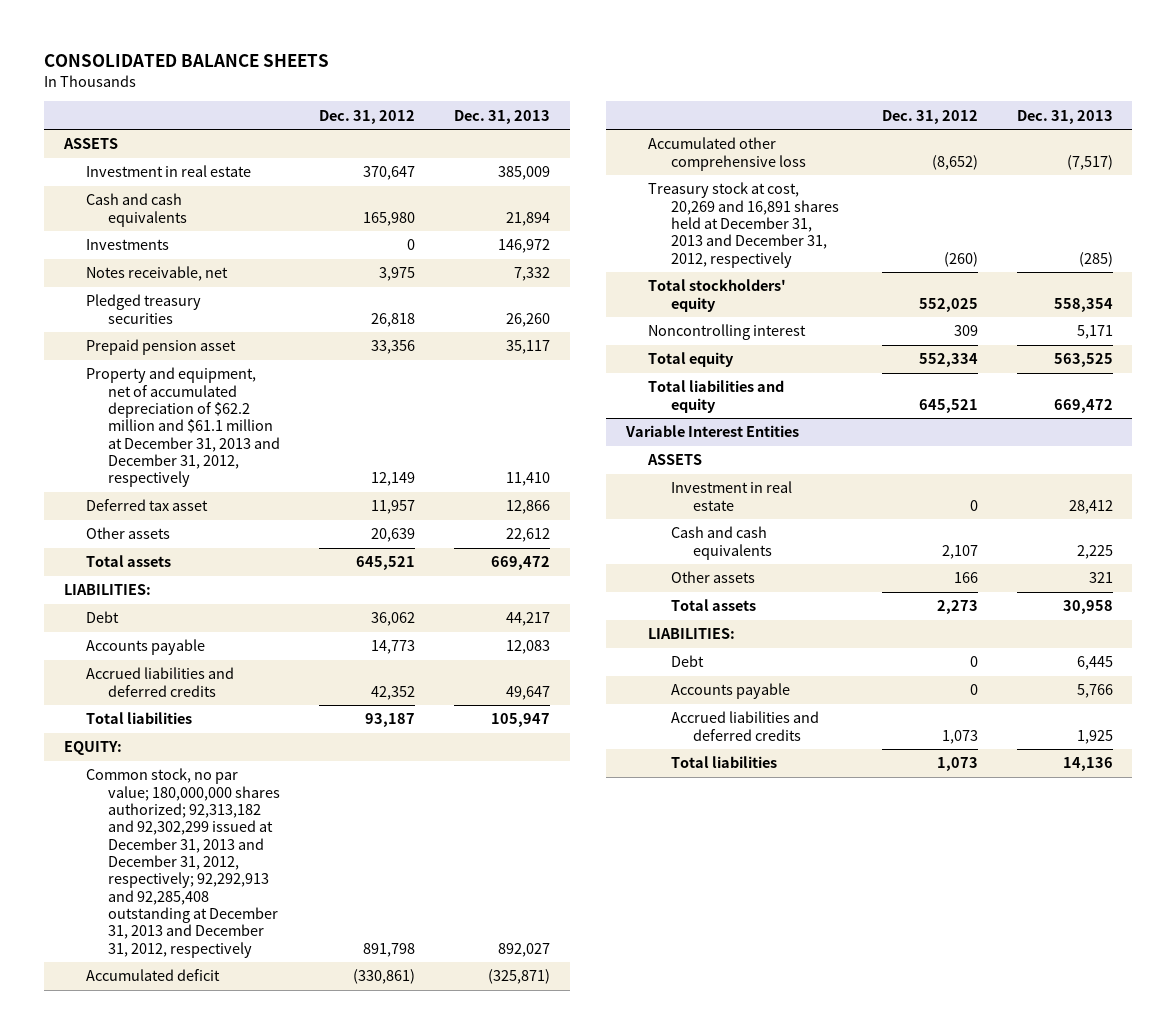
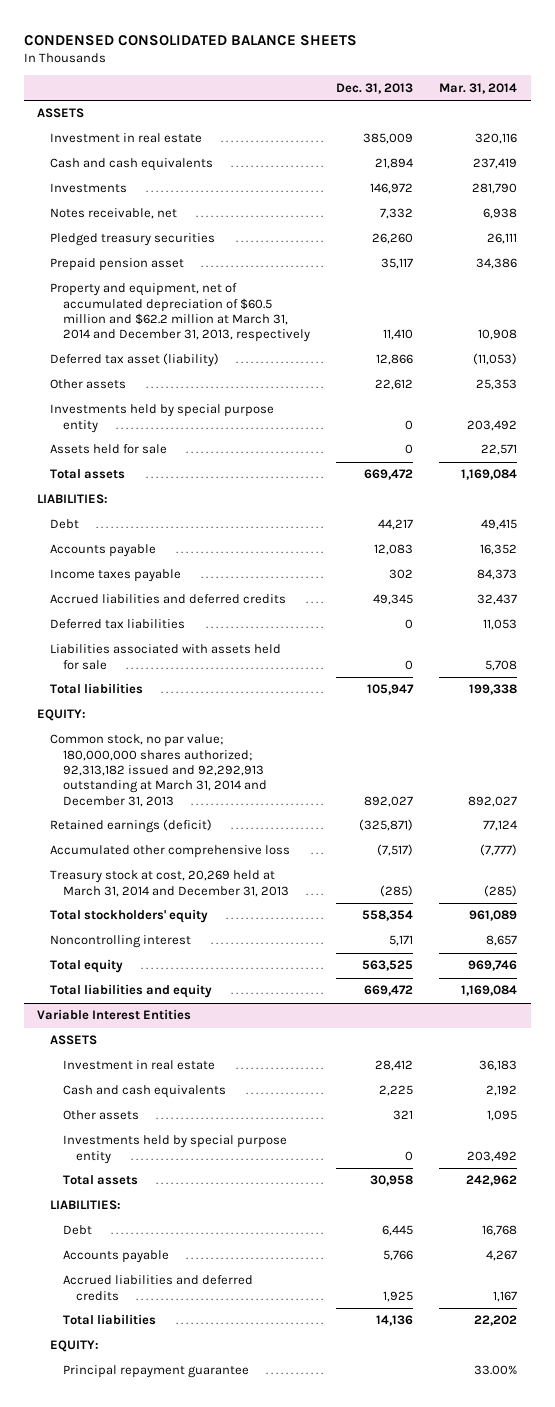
- CONSOLIDATED BALANCE SHEETS
+ CONDENSED CONSOLIDATED BALANCE SHEETS
- | Dec. 31, 2012 | Dec. 31, 2013
+ | Dec. 31, 2013 | Mar. 31, 2014
- Property and equipment, net of accumulated depreciation of $62.2 million and $61.1 million at December 31, 2013 and December 31, 2012, respectively | 12,149 | 11,410
- Deferred tax asset | 11,957 | 12,866
+ Property and equipment, net of accumulated depreciation of $60.5 million and $62.2 million at March 31, 2014 and December 31, 2013, respectively | 11,410 | 10,908
+ Deferred tax asset (liability) | 12,866 | (11,053)
+ Investments held by special purpose entity | 0 | 203,492
+ Assets held for sale | 0 | 22,571
- Accrued liabilities and deferred credits | 42,352 | 49,647
+ Income taxes payable | 302 | 84,373
+ Accrued liabilities and deferred credits | 49,345 | 32,437
+ Deferred tax liabilities | 0 | 11,053
+ Liabilities associated with assets held for sale | 0 | 5,708
- Common stock, no par value; 180,000,000 shares authorized; 92,313,182 and 92,302,299 issued at December 31, 2013 and December 31, 2012, respectively; 92,292,913 and 92,285,408 outstanding at December 31, 2013 and December 31, 2012, respectively | 891,798 | 892,027
- Accumulated deficit | (330,861) | (325,871)
+ Common stock, no par value; 180,000,000 shares authorized; 92,313,182 issued and 92,292,913 outstanding at March 31, 2014 and December 31, 2013 | 892,027 | 892,027
+ Retained earnings (deficit) | (325,871) | 77,124
- Treasury stock at cost, 20,269 and 16,891 shares held at December 31, 2013 and December 31, 2012, respectively | (260) | (285)
+ Treasury stock at cost, 20,269 held at March 31, 2014 and December 31, 2013 | (285) | (285)
@ Variable Interest Entities
+ Investments held by special purpose entity | 0 | 203,492
+ EQUITY:
+ Principal repayment guarantee | | 33.00%

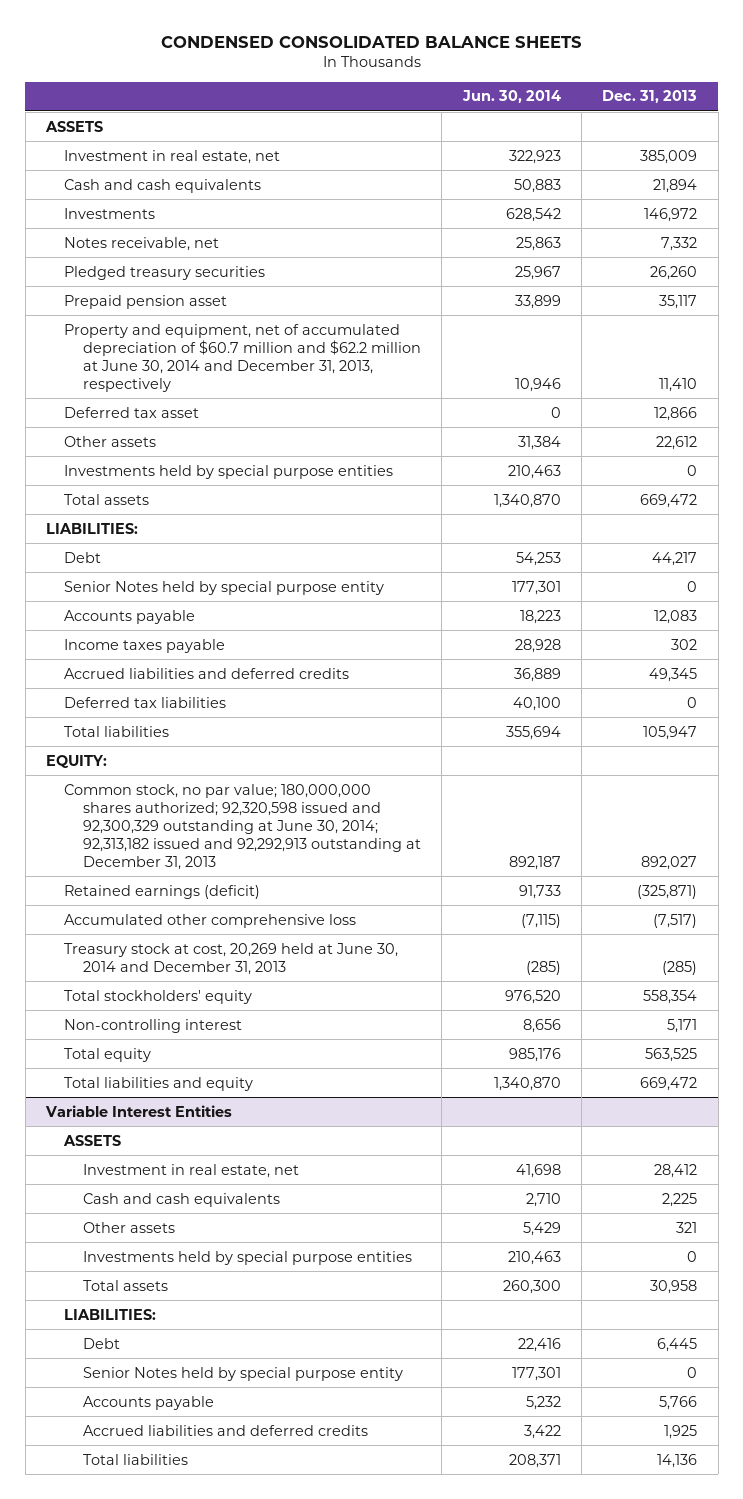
- | Dec. 31, 2013 | Mar. 31, 2014
+ | Jun. 30, 2014 | Dec. 31, 2013
- Investment in real estate | 385,009 | 320,116
+ Investment in real estate, net | 322,923 | 385,009
- Property and equipment, net of accumulated depreciation of $60.5 million and $62.2 million at March 31, 2014 and December 31, 2013, respectively | 11,410 | 10,908
- Deferred tax asset (liability) | 12,866 | (11,053)
+ Property and equipment, net of accumulated depreciation of $60.7 million and $62.2 million at June 30, 2014 and December 31, 2013, respectively | 10,946 | 11,410
+ Deferred tax asset | 0 | 12,866
- Investments held by special purpose entity | 0 | 203,492
- Assets held for sale | 0 | 22,571
+ Investments held by special purpose entities | 210,463 | 0
+ Senior Notes held by special purpose entity | 177,301 | 0
- Liabilities associated with assets held for sale | 0 | 5,708
- Common stock, no par value; 180,000,000 shares authorized; 92,313,182 issued and 92,292,913 outstanding at March 31, 2014 and December 31, 2013 | 892,027 | 892,027
+ Common stock, no par value; 180,000,000 shares authorized; 92,320,598 issued and 92,300,329 outstanding at June 30, 2014; 92,313,182 issued and 92,292,913 outstanding at December 31, 2013 | 892,187 | 892,027
- Treasury stock at cost, 20,269 held at March 31, 2014 and December 31, 2013 | (285) | (285)
+ Treasury stock at cost, 20,269 held at June 30, 2014 and December 31, 2013 | (285) | (285)
- Noncontrolling interest | 5,171 | 8,657
+ Non-controlling interest | 8,656 | 5,171
@ Variable Interest Entities
- Investment in real estate | 28,412 | 36,183
+ Investment in real estate, net | 41,698 | 28,412
- Investments held by special purpose entity | 0 | 203,492
+ Investments held by special purpose entities | 210,463 | 0
+ Senior Notes held by special purpose entity | 177,301 | 0
- EQUITY:
- Principal repayment guarantee | | 33.00%

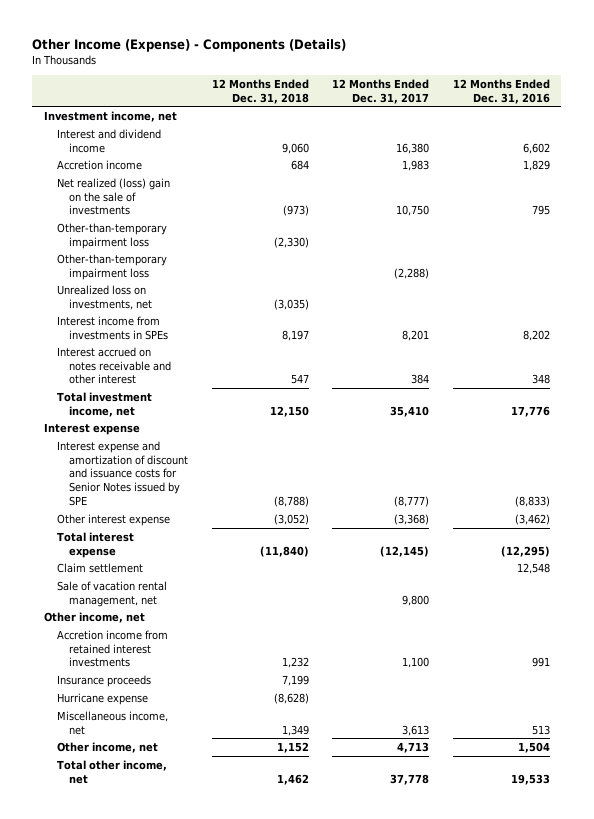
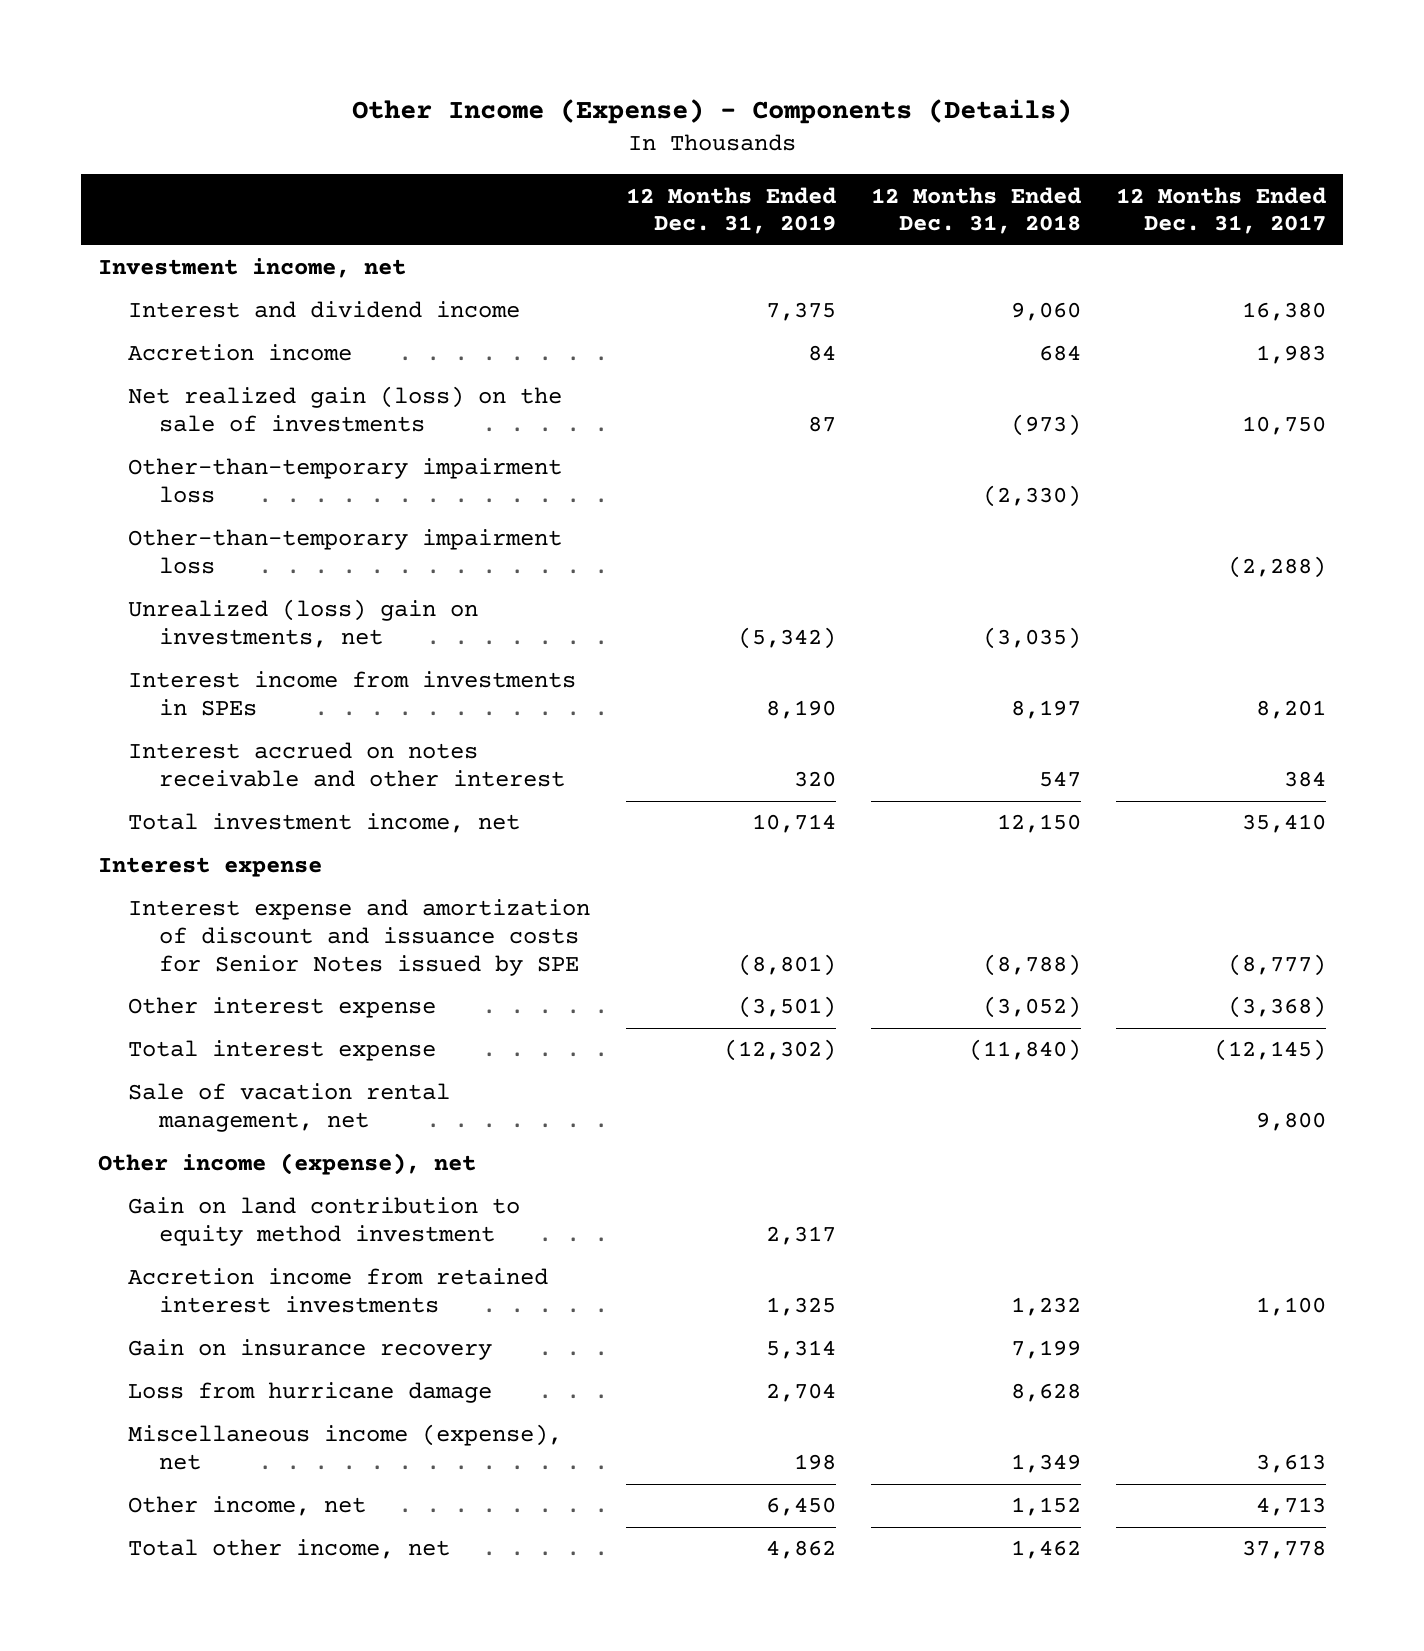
- | 12 Months Ended Dec. 31, 2018 | 12 Months Ended Dec. 31, 2017 | 12 Months Ended Dec. 31, 2016
+ | 12 Months Ended Dec. 31, 2019 | 12 Months Ended Dec. 31, 2018 | 12 Months Ended Dec. 31, 2017
- Net realized (loss) gain on the sale of investments | (973) | 10,750 | 795
+ Net realized gain (loss) on the sale of investments | 87 | (973) | 10,750
- Unrealized loss on investments, net | (3,035) | |
+ Unrealized (loss) gain on investments, net | (5,342) | (3,035) |
- Claim settlement | | | 12,548
- Other income, net
+ Other income (expense), net
+ Gain on land contribution to equity method investment | 2,317 | |
- Insurance proceeds | 7,199 | |
- Hurricane expense | (8,628) | |
- Miscellaneous income, net | 1,349 | 3,613 | 513
+ Gain on insurance recovery | 5,314 | 7,199 |
+ Loss from hurricane damage | 2,704 | 8,628 |
+ Miscellaneous income (expense), net | 198 | 1,349 | 3,613

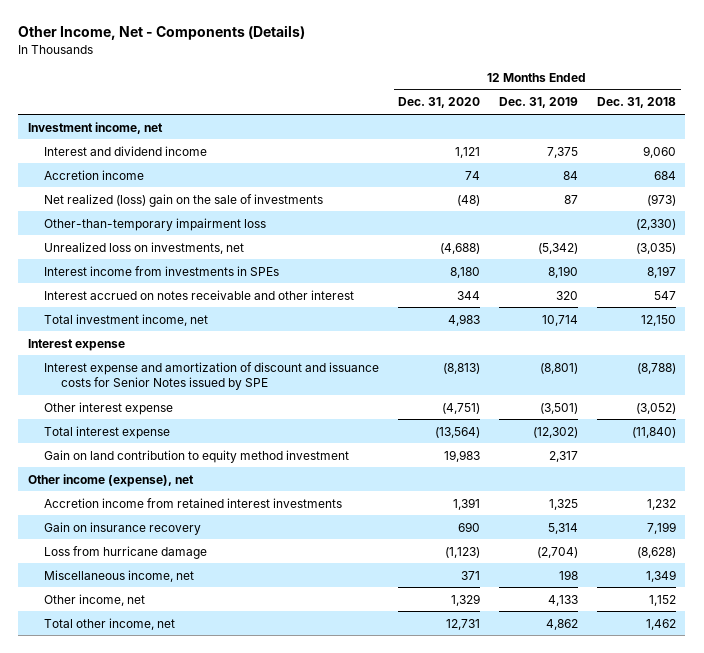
- Other Income (Expense) - Components (Details)
+ Other Income, Net - Components (Details)
- | 12 Months Ended Dec. 31, 2019 | 12 Months Ended Dec. 31, 2018 | 12 Months Ended Dec. 31, 2017
+ | 12 Months Ended Dec. 31, 2020 | 12 Months Ended Dec. 31, 2019 | 12 Months Ended Dec. 31, 2018
- Net realized gain (loss) on the sale of investments | 87 | (973) | 10,750
+ Net realized (loss) gain on the sale of investments | (48) | 87 | (973)
- Other-than-temporary impairment loss | | | (2,288)
- Unrealized (loss) gain on investments, net | (5,342) | (3,035) |
+ Unrealized loss on investments, net | (4,688) | (5,342) | (3,035)
- Sale of vacation rental management, net | | | 9,800
moved down: Other income (expense), net
- Loss from hurricane damage | 2,704 | 8,628 |
- Miscellaneous income (expense), net | 198 | 1,349 | 3,613
- Other income, net | 6,450 | 1,152 | 4,713
+ Loss from hurricane damage | (1,123) | (2,704) | (8,628)
+ Miscellaneous income, net | 371 | 198 | 1,349
+ Other income, net | 1,329 | 4,133 | 1,152

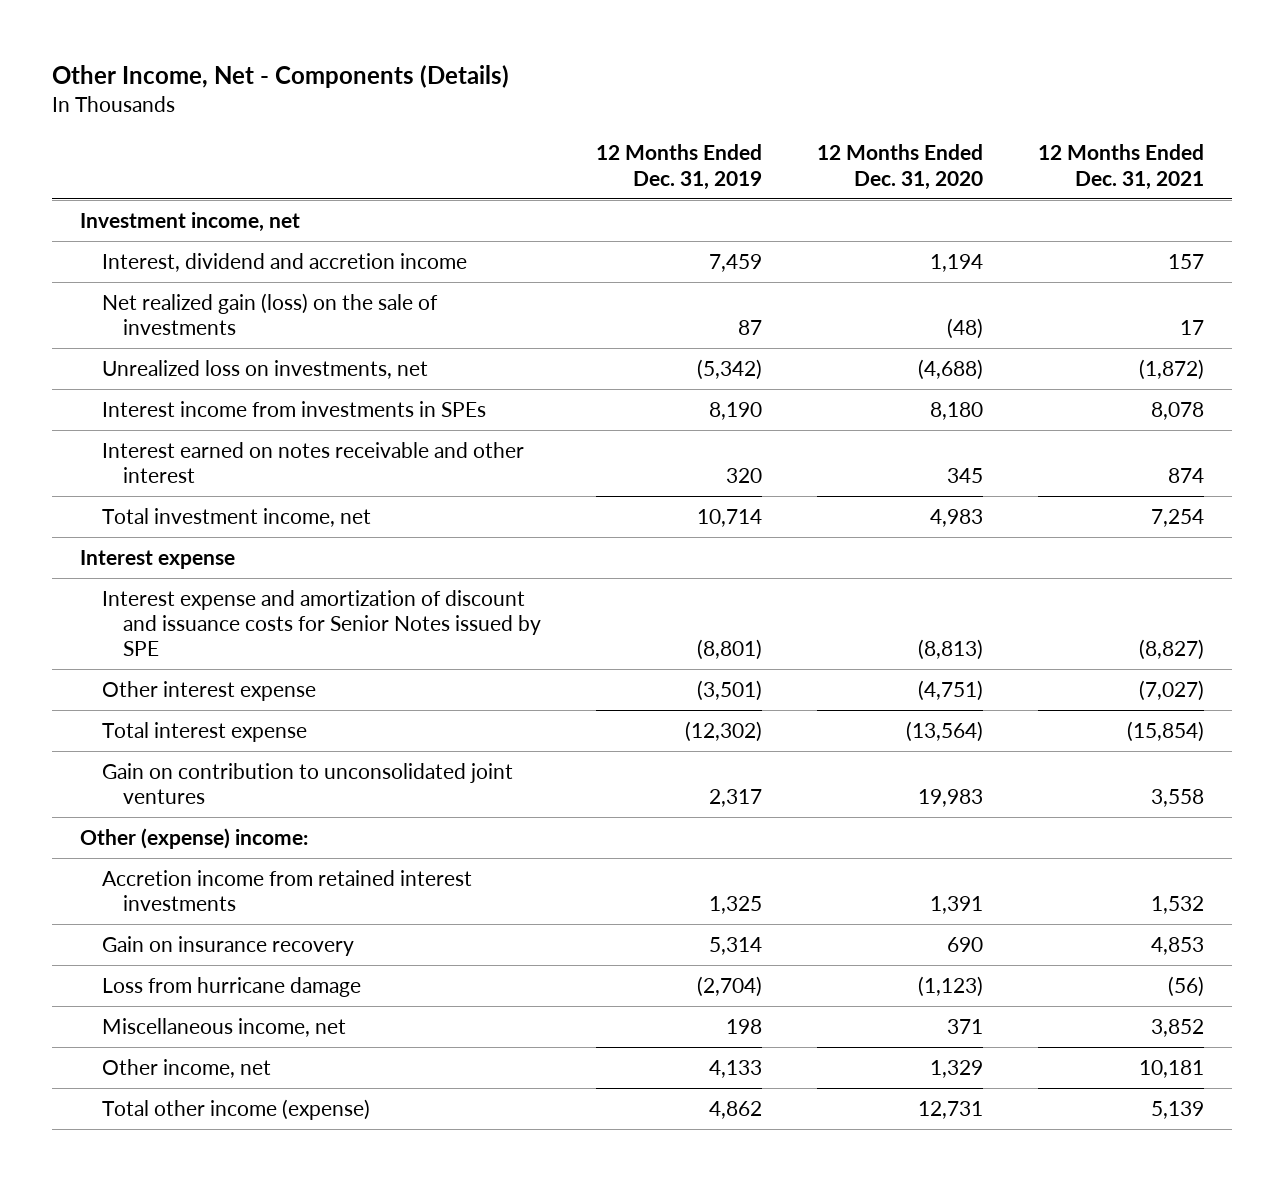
- | 12 Months Ended Dec. 31, 2020 | 12 Months Ended Dec. 31, 2019 | 12 Months Ended Dec. 31, 2018
+ | 12 Months Ended Dec. 31, 2019 | 12 Months Ended Dec. 31, 2020 | 12 Months Ended Dec. 31, 2021
- Interest and dividend income | 1,121 | 7,375 | 9,060
- Accretion income | 74 | 84 | 684
- Net realized (loss) gain on the sale of investments | (48) | 87 | (973)
- Other-than-temporary impairment loss | | | (2,330)
+ Interest, dividend and accretion income | 7,459 | 1,194 | 157
+ Net realized gain (loss) on the sale of investments | 87 | (48) | 17
- Interest accrued on notes receivable and other interest | 344 | 320 | 547
+ Interest earned on notes receivable and other interest | 320 | 345 | 874
- Gain on land contribution to equity method investment | 19,983 | 2,317 |
- Other income (expense), net
+ Gain on contribution to unconsolidated joint ventures | 2,317 | 19,983 | 3,558
+ Other (expense) income:
- Total other income, net | 12,731 | 4,862 | 1,462
+ Total other income (expense) | 4,862 | 12,731 | 5,139

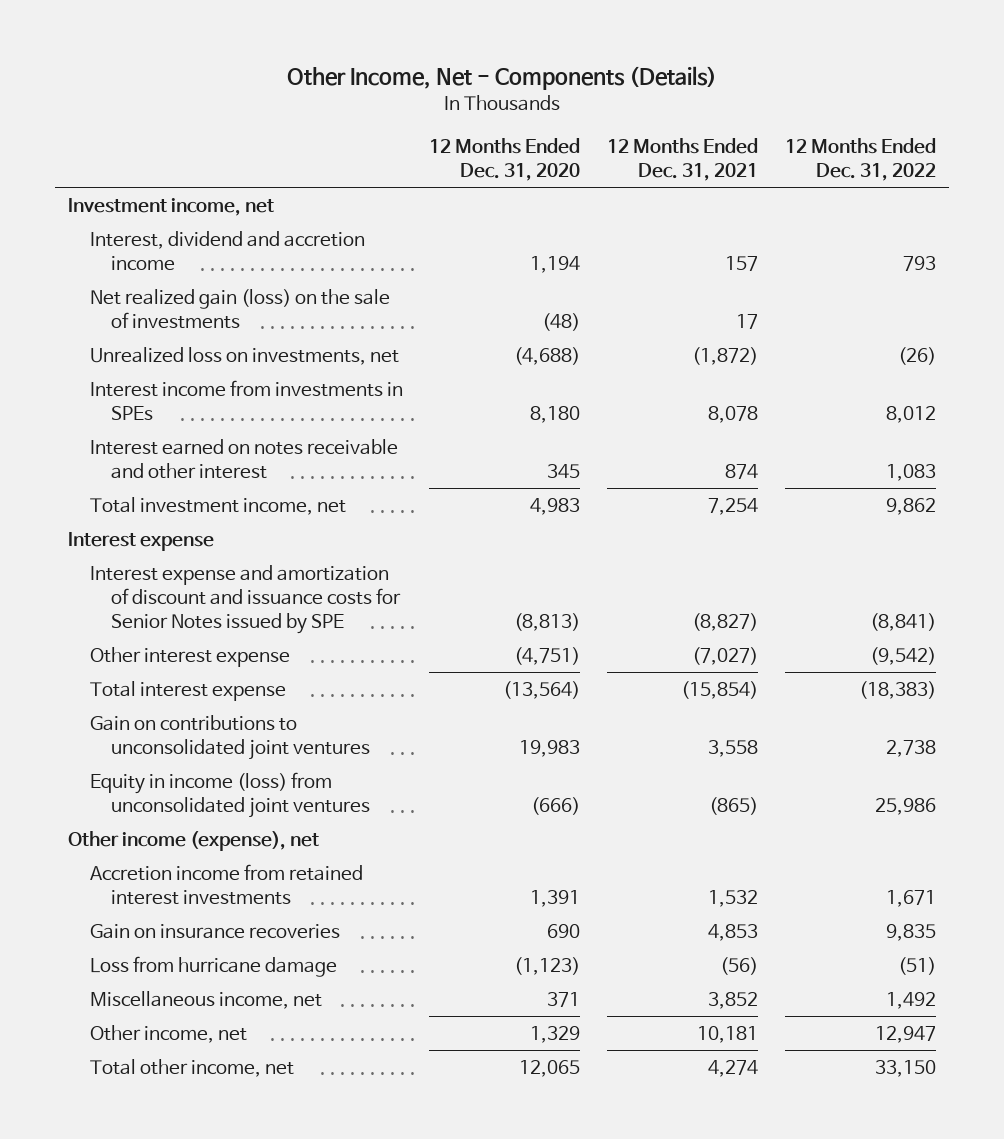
- | 12 Months Ended Dec. 31, 2019 | 12 Months Ended Dec. 31, 2020 | 12 Months Ended Dec. 31, 2021
+ | 12 Months Ended Dec. 31, 2020 | 12 Months Ended Dec. 31, 2021 | 12 Months Ended Dec. 31, 2022
- Gain on contribution to unconsolidated joint ventures | 2,317 | 19,983 | 3,558
- Other (expense) income:
+ Gain on contributions to unconsolidated joint ventures | 19,983 | 3,558 | 2,738
+ Equity in income (loss) from unconsolidated joint ventures | (666) | (865) | 25,986
+ Other income (expense), net
- Gain on insurance recovery | 5,314 | 690 | 4,853
+ Gain on insurance recoveries | 690 | 4,853 | 9,835
- Total other income (expense) | 4,862 | 12,731 | 5,139
+ Total other income, net | 12,065 | 4,274 | 33,150

